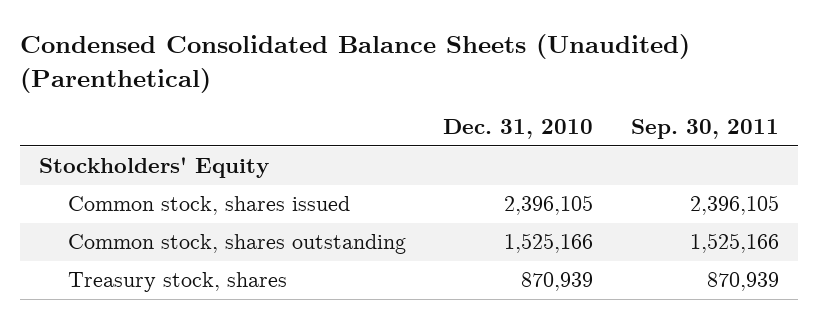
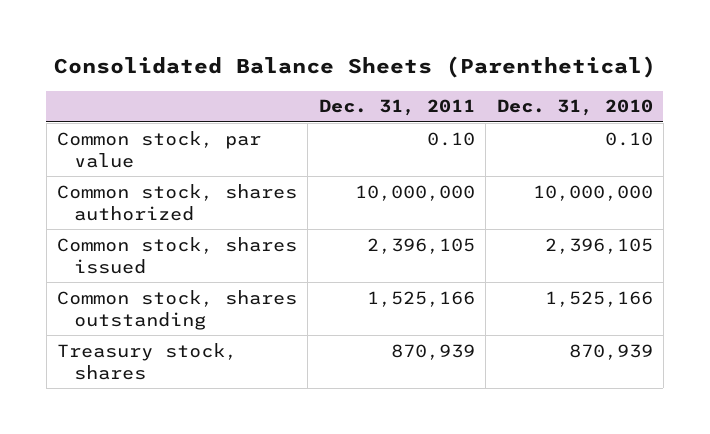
- Condensed Consolidated Balance Sheets (Unaudited) (Parenthetical)
+ Consolidated Balance Sheets (Parenthetical)
- | Dec. 31, 2010 | Sep. 30, 2011
+ | Dec. 31, 2011 | Dec. 31, 2010
- Stockholders' Equity
+ Common stock, par value | 0.10 | 0.10
+ Common stock, shares authorized | 10,000,000 | 10,000,000

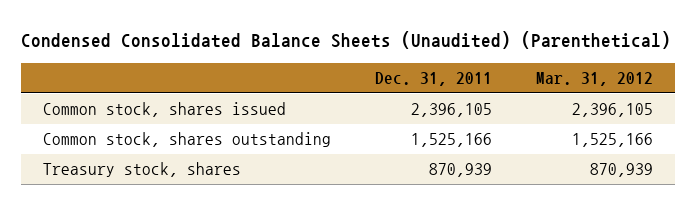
- Consolidated Balance Sheets (Parenthetical)
+ Condensed Consolidated Balance Sheets (Unaudited) (Parenthetical)
- | Dec. 31, 2011 | Dec. 31, 2010
+ | Dec. 31, 2011 | Mar. 31, 2012
- Common stock, par value | 0.10 | 0.10
- Common stock, shares authorized | 10,000,000 | 10,000,000

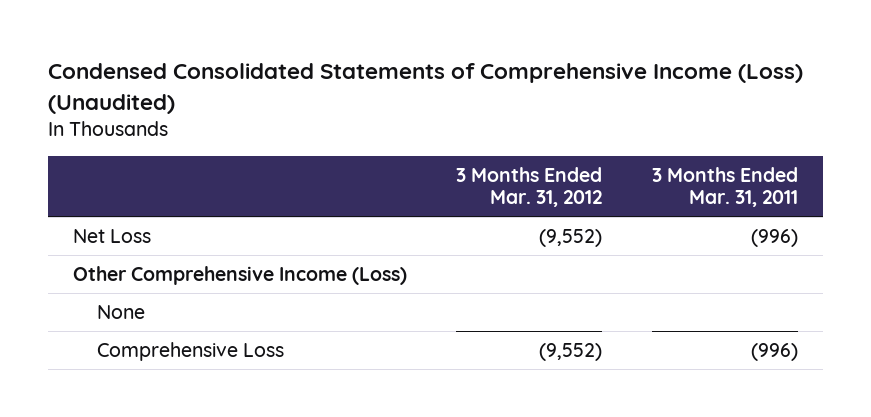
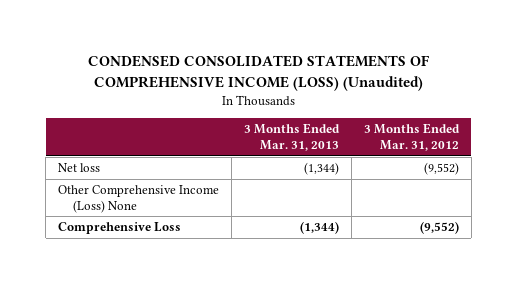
- Condensed Consolidated Statements of Comprehensive Income (Loss) (Unaudited)
+ CONDENSED CONSOLIDATED STATEMENTS OF COMPREHENSIVE INCOME (LOSS) (Unaudited)
- | 3 Months Ended Mar. 31, 2012 | 3 Months Ended Mar. 31, 2011
+ | 3 Months Ended Mar. 31, 2013 | 3 Months Ended Mar. 31, 2012
- Net Loss | (9,552) | (996)
- Other Comprehensive Income (Loss)
- None
+ Net loss | (1,344) | (9,552)
+ Other Comprehensive Income (Loss) None

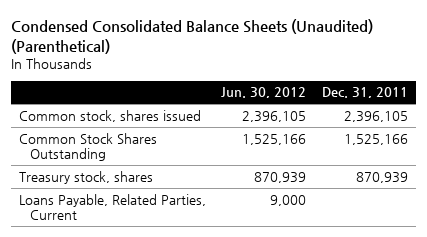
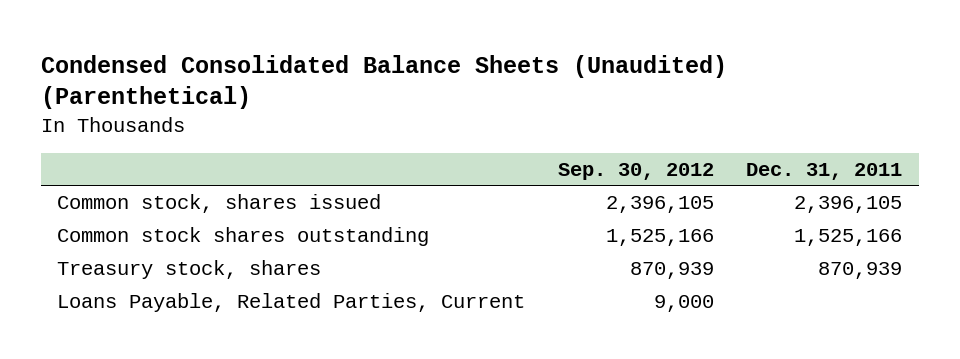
- | Jun. 30, 2012 | Dec. 31, 2011
+ | Sep. 30, 2012 | Dec. 31, 2011
- Common Stock Shares Outstanding | 1,525,166 | 1,525,166
+ Common stock shares outstanding | 1,525,166 | 1,525,166

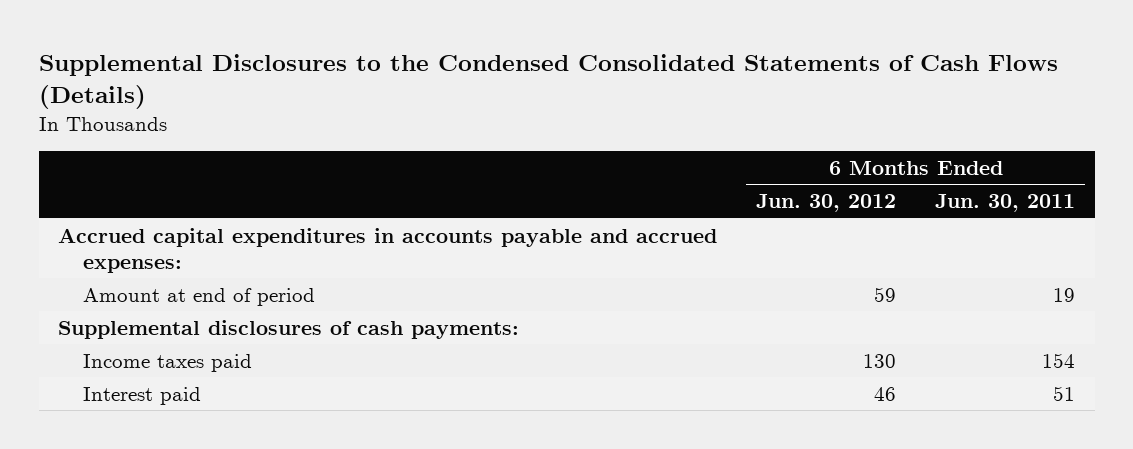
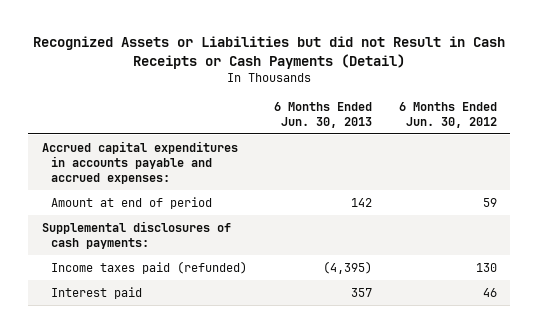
- Supplemental Disclosures to the Condensed Consolidated Statements of Cash Flows (Details)
+ Recognized Assets or Liabilities but did not Result in Cash Receipts or Cash Payments (Detail)
- | 6 Months Ended Jun. 30, 2012 | 6 Months Ended Jun. 30, 2011
+ | 6 Months Ended Jun. 30, 2013 | 6 Months Ended Jun. 30, 2012
- Income taxes paid | 130 | 154
+ Income taxes paid (refunded) | (4,395) | 130

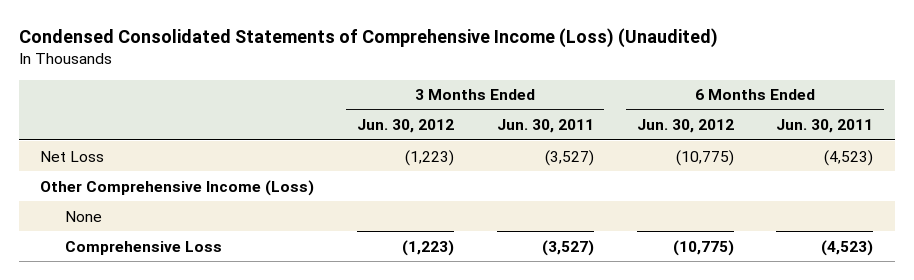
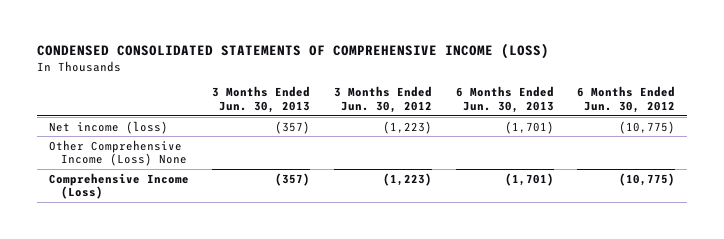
- Condensed Consolidated Statements of Comprehensive Income (Loss) (Unaudited)
+ CONDENSED CONSOLIDATED STATEMENTS OF COMPREHENSIVE INCOME (LOSS)
- | 3 Months Ended Jun. 30, 2012 | 3 Months Ended Jun. 30, 2011 | 6 Months Ended Jun. 30, 2012 | 6 Months Ended Jun. 30, 2011
+ | 3 Months Ended Jun. 30, 2013 | 3 Months Ended Jun. 30, 2012 | 6 Months Ended Jun. 30, 2013 | 6 Months Ended Jun. 30, 2012
- Net Loss | (1,223) | (3,527) | (10,775) | (4,523)
- Other Comprehensive Income (Loss)
- None
- Comprehensive Loss | (1,223) | (3,527) | (10,775) | (4,523)
+ Net income (loss) | (357) | (1,223) | (1,701) | (10,775)
+ Other Comprehensive Income (Loss) None
+ Comprehensive Income (Loss) | (357) | (1,223) | (1,701) | (10,775)

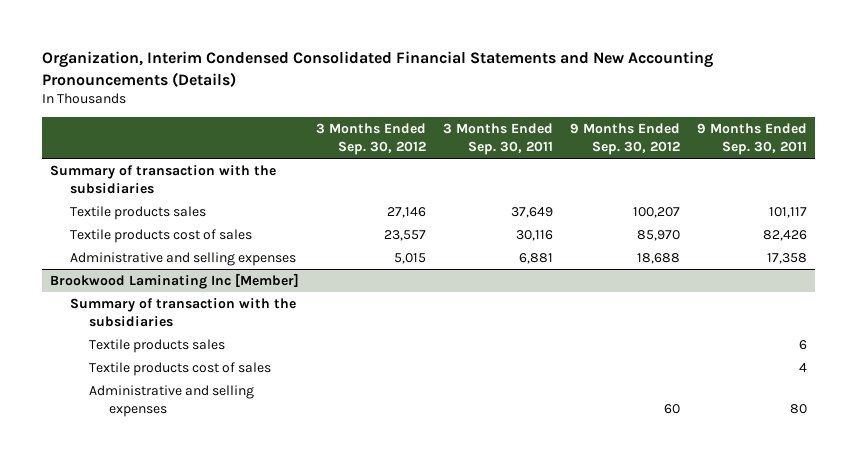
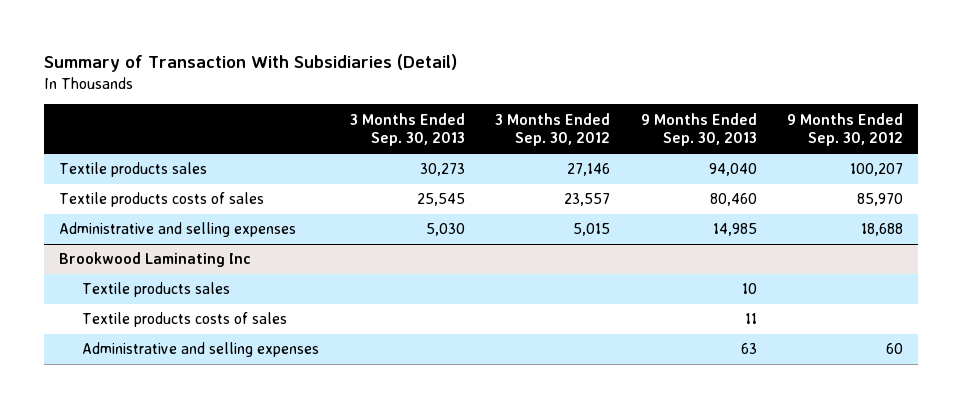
- Organization, Interim Condensed Consolidated Financial Statements and New Accounting Pronouncements (Details)
+ Summary of Transaction With Subsidiaries (Detail)
- | 3 Months Ended Sep. 30, 2012 | 3 Months Ended Sep. 30, 2011 | 9 Months Ended Sep. 30, 2012 | 9 Months Ended Sep. 30, 2011
+ | 3 Months Ended Sep. 30, 2013 | 3 Months Ended Sep. 30, 2012 | 9 Months Ended Sep. 30, 2013 | 9 Months Ended Sep. 30, 2012
- Summary of transaction with the subsidiaries
- Textile products cost of sales | 23,557 | 30,116 | 85,970 | 82,426
+ Textile products costs of sales | 25,545 | 23,557 | 80,460 | 85,970
- Brookwood Laminating Inc [Member]
- Summary of transaction with the subsidiaries
+ Brookwood Laminating Inc
- Textile products cost of sales | | | | 4
+ Textile products costs of sales | | | 11 |

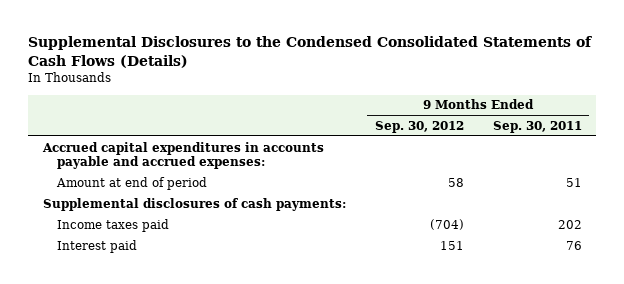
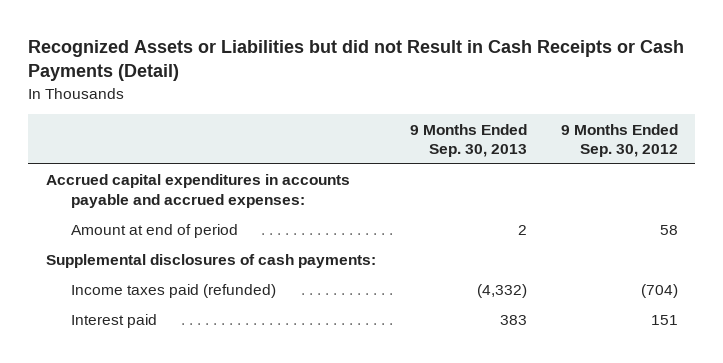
- Supplemental Disclosures to the Condensed Consolidated Statements of Cash Flows (Details)
+ Recognized Assets or Liabilities but did not Result in Cash Receipts or Cash Payments (Detail)
- | 9 Months Ended Sep. 30, 2012 | 9 Months Ended Sep. 30, 2011
+ | 9 Months Ended Sep. 30, 2013 | 9 Months Ended Sep. 30, 2012
- Income taxes paid | (704) | 202
+ Income taxes paid (refunded) | (4,332) | (704)

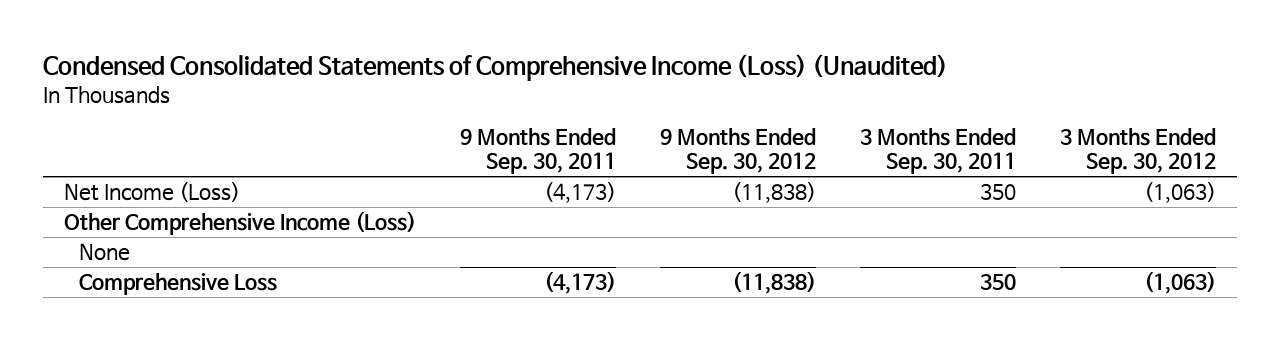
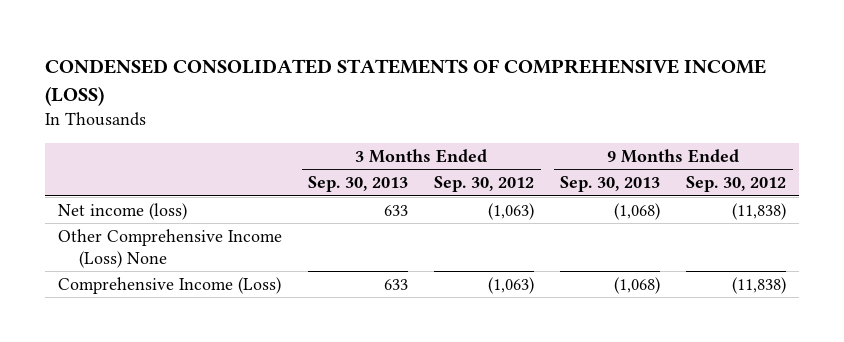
- Condensed Consolidated Statements of Comprehensive Income (Loss) (Unaudited)
+ CONDENSED CONSOLIDATED STATEMENTS OF COMPREHENSIVE INCOME (LOSS)
- | 9 Months Ended Sep. 30, 2011 | 9 Months Ended Sep. 30, 2012 | 3 Months Ended Sep. 30, 2011 | 3 Months Ended Sep. 30, 2012
+ | 3 Months Ended Sep. 30, 2013 | 3 Months Ended Sep. 30, 2012 | 9 Months Ended Sep. 30, 2013 | 9 Months Ended Sep. 30, 2012
- Net Income (Loss) | (4,173) | (11,838) | 350 | (1,063)
- Other Comprehensive Income (Loss)
- None
- Comprehensive Loss | (4,173) | (11,838) | 350 | (1,063)
+ Net income (loss) | 633 | (1,063) | (1,068) | (11,838)
+ Other Comprehensive Income (Loss) None
+ Comprehensive Income (Loss) | 633 | (1,063) | (1,068) | (11,838)

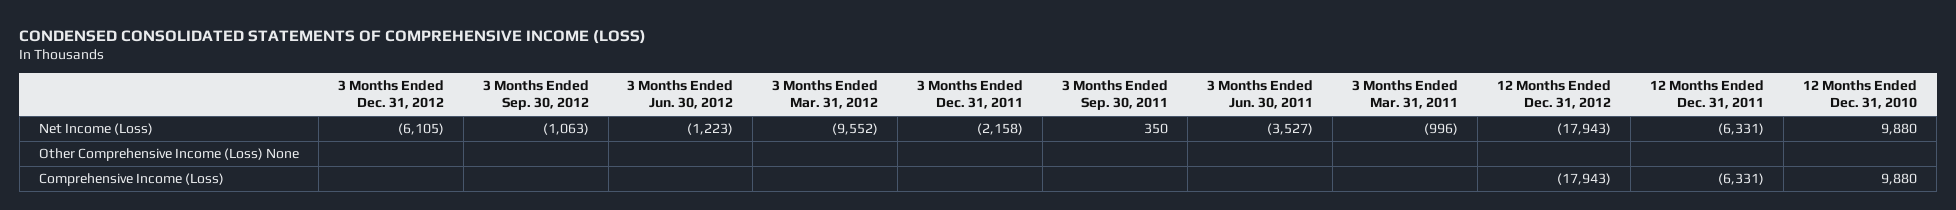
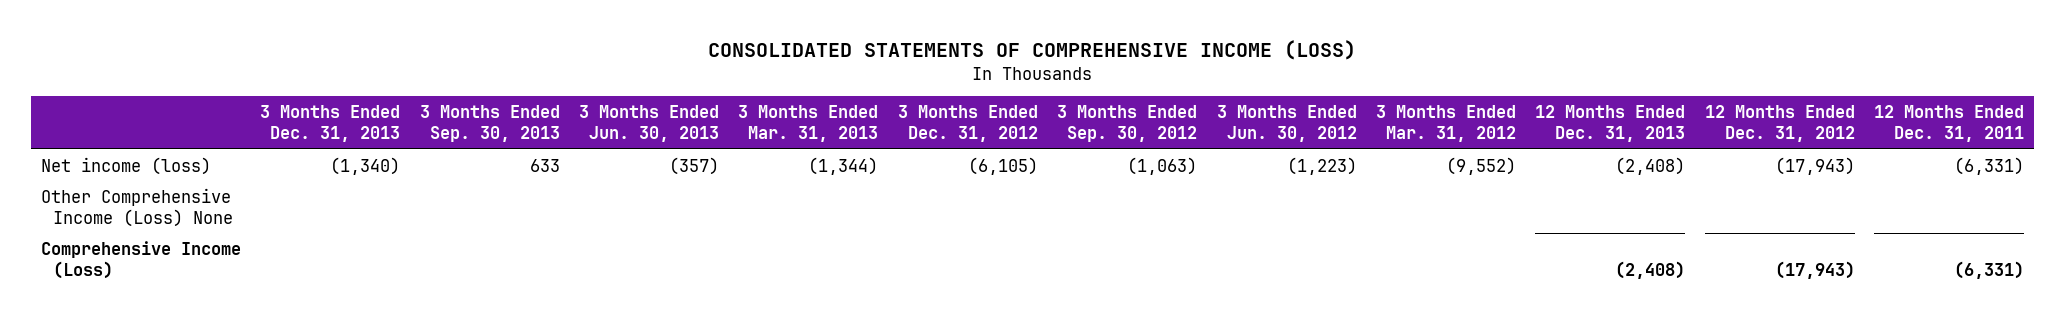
- CONDENSED CONSOLIDATED STATEMENTS OF COMPREHENSIVE INCOME (LOSS)
+ CONSOLIDATED STATEMENTS OF COMPREHENSIVE INCOME (LOSS)
- | 3 Months Ended Dec. 31, 2012 | 3 Months Ended Sep. 30, 2012 | 3 Months Ended Jun. 30, 2012 | 3 Months Ended Mar. 31, 2012 | 3 Months Ended Dec. 31, 2011 | 3 Months Ended Sep. 30, 2011 | 3 Months Ended Jun. 30, 2011 | 3 Months Ended Mar. 31, 2011 | 12 Months Ended Dec. 31, 2012 | 12 Months Ended Dec. 31, 2011 | 12 Months Ended Dec. 31, 2010
+ | 3 Months Ended Dec. 31, 2013 | 3 Months Ended Sep. 30, 2013 | 3 Months Ended Jun. 30, 2013 | 3 Months Ended Mar. 31, 2013 | 3 Months Ended Dec. 31, 2012 | 3 Months Ended Sep. 30, 2012 | 3 Months Ended Jun. 30, 2012 | 3 Months Ended Mar. 31, 2012 | 12 Months Ended Dec. 31, 2013 | 12 Months Ended Dec. 31, 2012 | 12 Months Ended Dec. 31, 2011
- Net Income (Loss) | (6,105) | (1,063) | (1,223) | (9,552) | (2,158) | 350 | (3,527) | (996) | (17,943) | (6,331) | 9,880
+ Net income (loss) | (1,340) | 633 | (357) | (1,344) | (6,105) | (1,063) | (1,223) | (9,552) | (2,408) | (17,943) | (6,331)

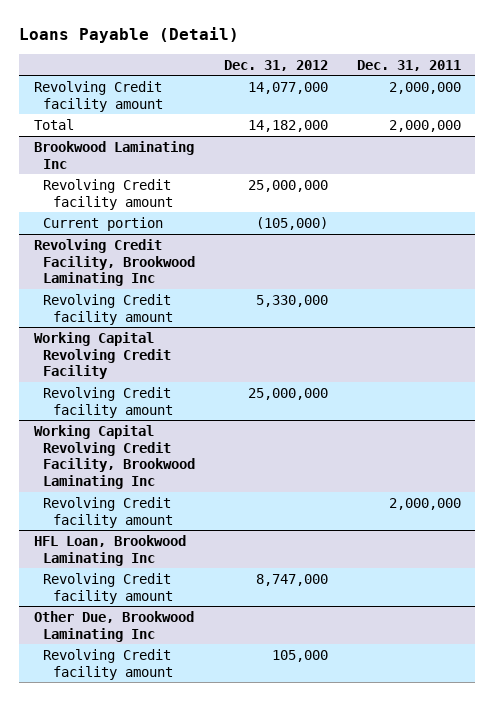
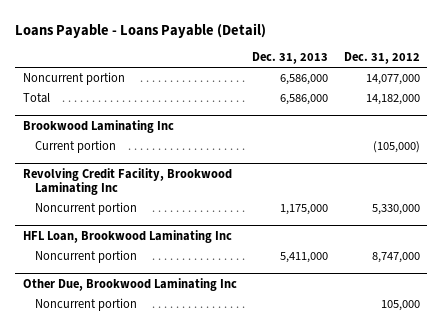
- Loans Payable (Detail)
+ Loans Payable - Loans Payable (Detail)
- | Dec. 31, 2012 | Dec. 31, 2011
+ | Dec. 31, 2013 | Dec. 31, 2012
- Revolving Credit facility amount | 14,077,000 | 2,000,000
+ Noncurrent portion | 6,586,000 | 14,077,000
@ Brookwood Laminating Inc
- Revolving Credit facility amount | 25,000,000 |
@ Revolving Credit Facility, Brookwood Laminating Inc
- Revolving Credit facility amount | 5,330,000 |
- Working Capital Revolving Credit Facility
- Revolving Credit facility amount | 25,000,000 |
- Working Capital Revolving Credit Facility, Brookwood Laminating Inc
- Revolving Credit facility amount | | 2,000,000
@ Revolving Credit Facility, Brookwood Laminating Inc
+ Noncurrent portion | 1,175,000 | 5,330,000
@ HFL Loan, Brookwood Laminating Inc
- Revolving Credit facility amount | 8,747,000 |
+ Noncurrent portion | 5,411,000 | 8,747,000
@ Other Due, Brookwood Laminating Inc
- Revolving Credit facility amount | 105,000 |
+ Noncurrent portion | | 105,000

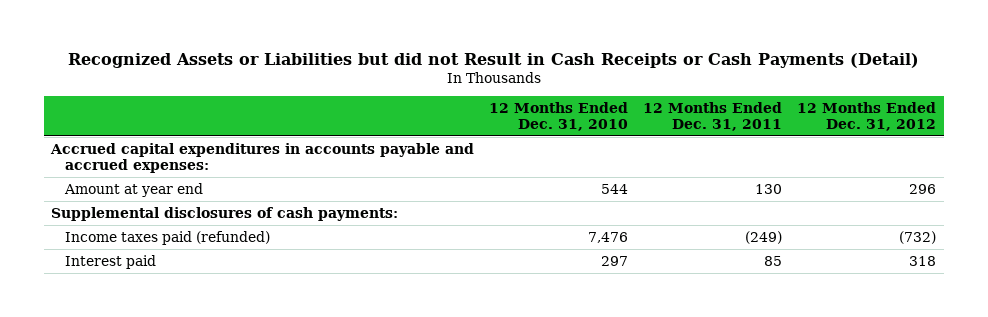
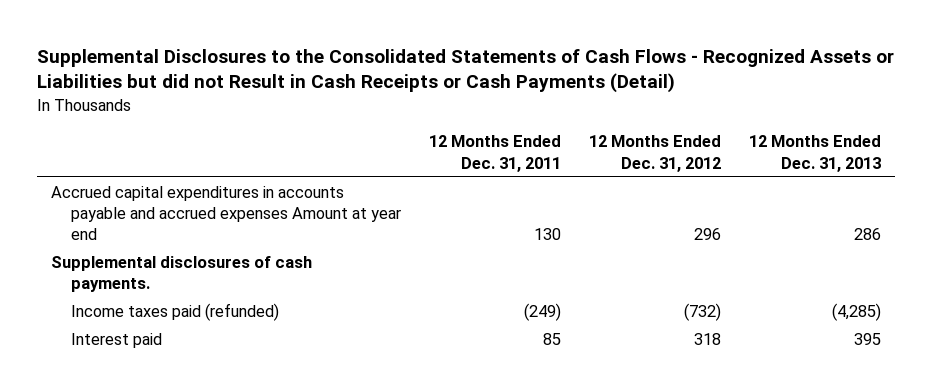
- Recognized Assets or Liabilities but did not Result in Cash Receipts or Cash Payments (Detail)
+ Supplemental Disclosures to the Consolidated Statements of Cash Flows - Recognized Assets or Liabilities but did not Result in Cash Receipts or Cash Payments (Detail)
- | 12 Months Ended Dec. 31, 2010 | 12 Months Ended Dec. 31, 2011 | 12 Months Ended Dec. 31, 2012
+ | 12 Months Ended Dec. 31, 2011 | 12 Months Ended Dec. 31, 2012 | 12 Months Ended Dec. 31, 2013
- Accrued capital expenditures in accounts payable and accrued expenses:
- Amount at year end | 544 | 130 | 296
- Supplemental disclosures of cash payments:
+ Accrued capital expenditures in accounts payable and accrued expenses Amount at year end | 130 | 296 | 286
+ Supplemental disclosures of cash payments.

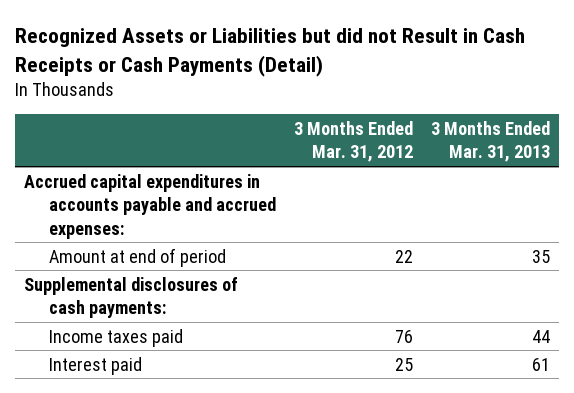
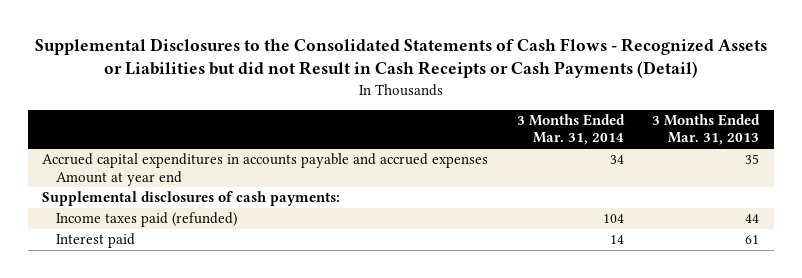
- Recognized Assets or Liabilities but did not Result in Cash Receipts or Cash Payments (Detail)
+ Supplemental Disclosures to the Consolidated Statements of Cash Flows - Recognized Assets or Liabilities but did not Result in Cash Receipts or Cash Payments (Detail)
- | 3 Months Ended Mar. 31, 2012 | 3 Months Ended Mar. 31, 2013
+ | 3 Months Ended Mar. 31, 2014 | 3 Months Ended Mar. 31, 2013
- Accrued capital expenditures in accounts payable and accrued expenses:
- Amount at end of period | 22 | 35
+ Accrued capital expenditures in accounts payable and accrued expenses Amount at year end | 34 | 35
- Income taxes paid | 76 | 44
+ Income taxes paid (refunded) | 104 | 44

